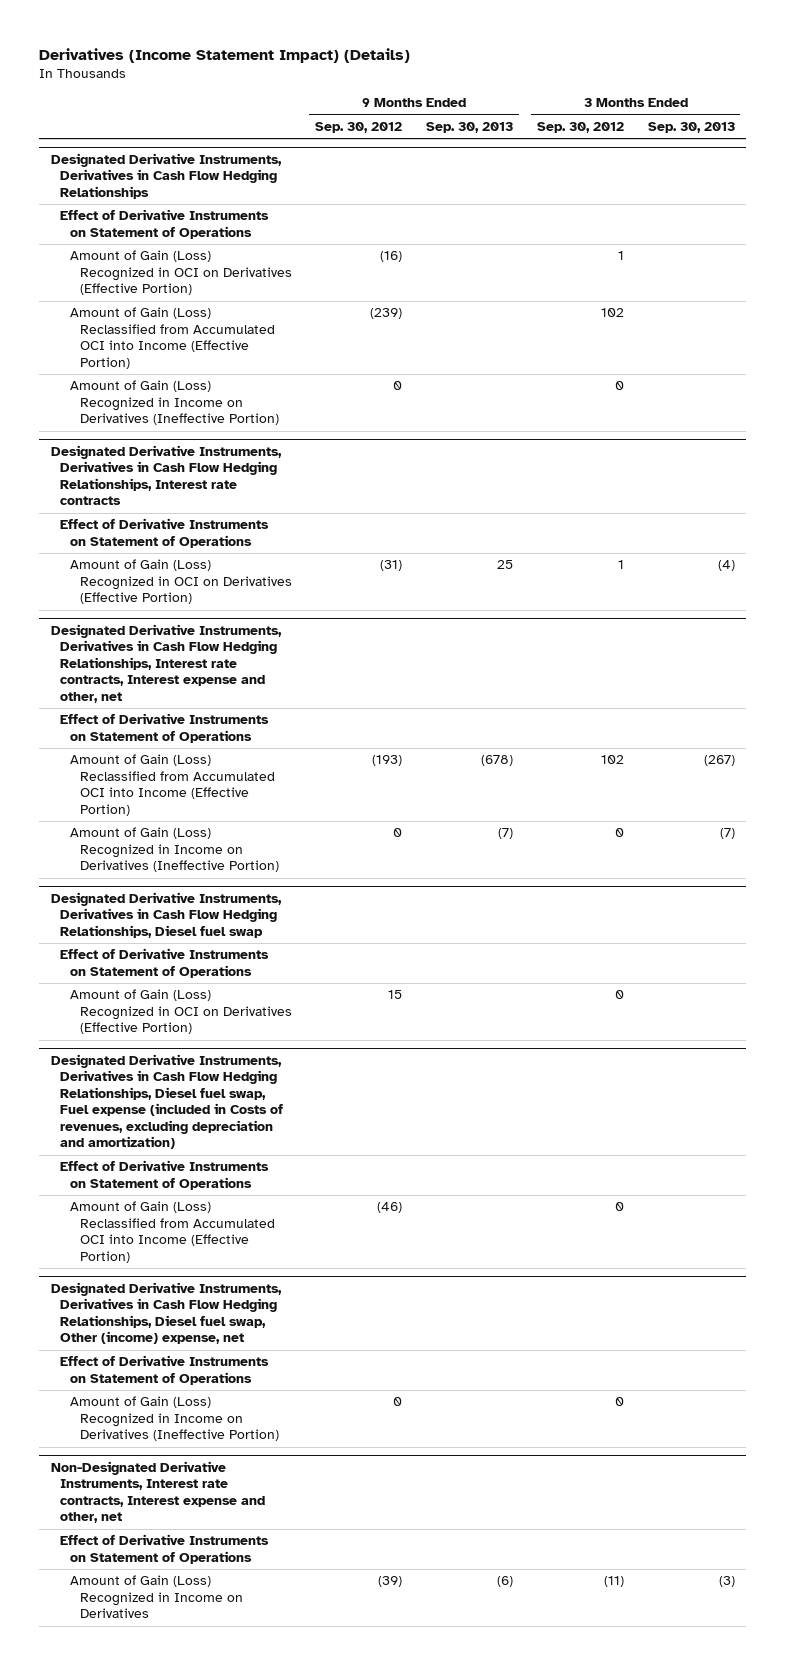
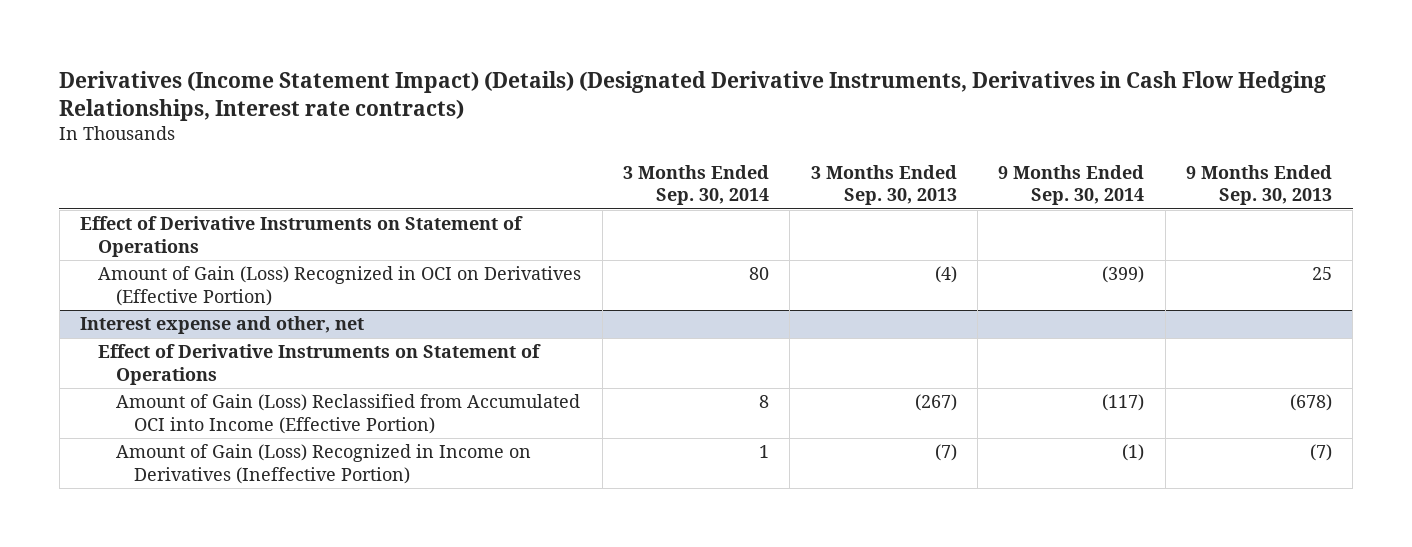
- Derivatives (Income Statement Impact) (Details)
+ Derivatives (Income Statement Impact) (Details) (Designated Derivative Instruments, Derivatives in Cash Flow Hedging Relationships, Interest rate contracts)
- | 9 Months Ended Sep. 30, 2012 | 9 Months Ended Sep. 30, 2013 | 3 Months Ended Sep. 30, 2012 | 3 Months Ended Sep. 30, 2013
+ | 3 Months Ended Sep. 30, 2014 | 3 Months Ended Sep. 30, 2013 | 9 Months Ended Sep. 30, 2014 | 9 Months Ended Sep. 30, 2013
- Designated Derivative Instruments, Derivatives in Cash Flow Hedging Relationships
- Effect of Derivative Instruments on Statement of Operations
- Amount of Gain (Loss) Recognized in OCI on Derivatives (Effective Portion) | (16) | | 1 |
- Amount of Gain (Loss) Reclassified from Accumulated OCI into Income (Effective Portion) | (239) | | 102 |
- Amount of Gain (Loss) Recognized in Income on Derivatives (Ineffective Portion) | 0 | | 0 |
- Designated Derivative Instruments, Derivatives in Cash Flow Hedging Relationships, Interest rate contracts
- Designated Derivative Instruments, Derivatives in Cash Flow Hedging Relationships, Interest rate contracts, Interest expense and other, net
+ Interest expense and other, net
- Designated Derivative Instruments, Derivatives in Cash Flow Hedging Relationships, Diesel fuel swap
- Effect of Derivative Instruments on Statement of Operations
- Amount of Gain (Loss) Recognized in OCI on Derivatives (Effective Portion) | 15 | | 0 |
- Designated Derivative Instruments, Derivatives in Cash Flow Hedging Relationships, Diesel fuel swap, Fuel expense (included in Costs of revenues, excluding depreciation and amortization)
- Effect of Derivative Instruments on Statement of Operations
- Amount of Gain (Loss) Reclassified from Accumulated OCI into Income (Effective Portion) | (46) | | 0 |
- Designated Derivative Instruments, Derivatives in Cash Flow Hedging Relationships, Diesel fuel swap, Other (income) expense, net
- Effect of Derivative Instruments on Statement of Operations
- Amount of Gain (Loss) Recognized in Income on Derivatives (Ineffective Portion) | 0 | | 0 |
- Non-Designated Derivative Instruments, Interest rate contracts, Interest expense and other, net
- Effect of Derivative Instruments on Statement of Operations
- Amount of Gain (Loss) Recognized in Income on Derivatives | (39) | (6) | (11) | (3)

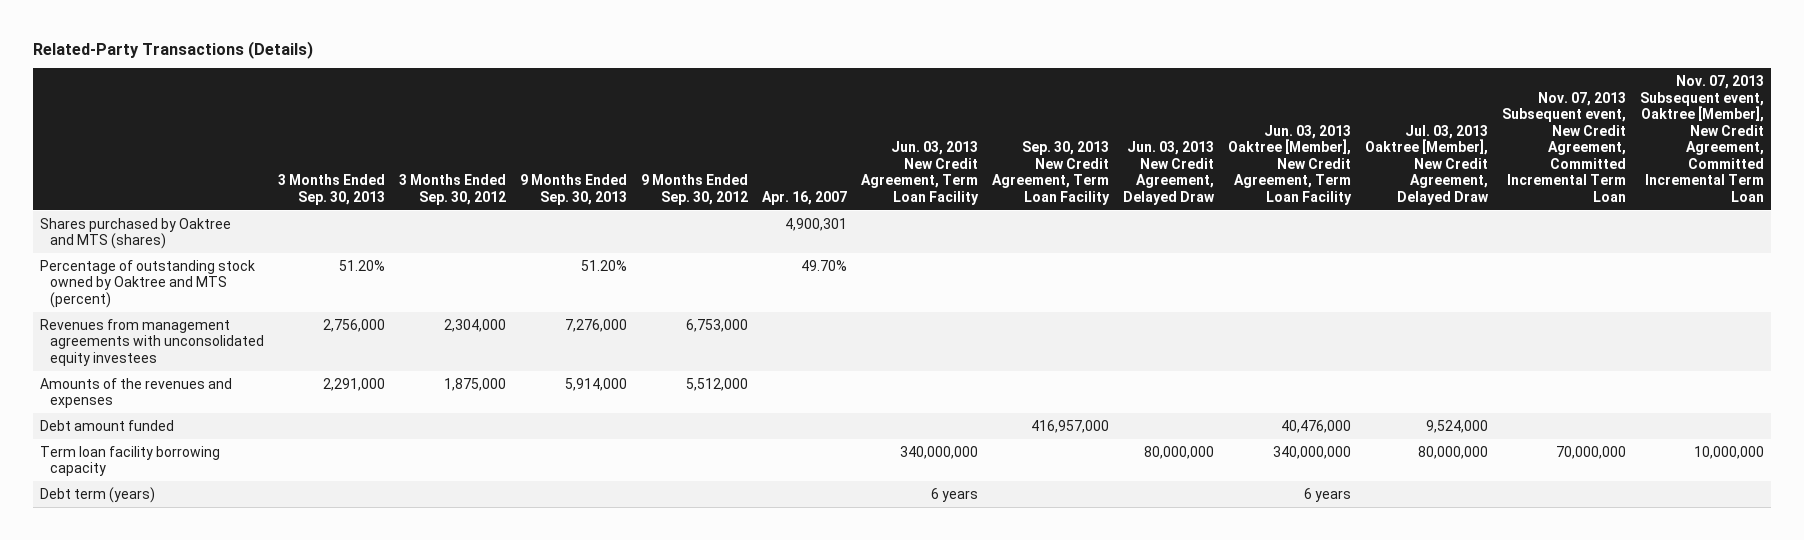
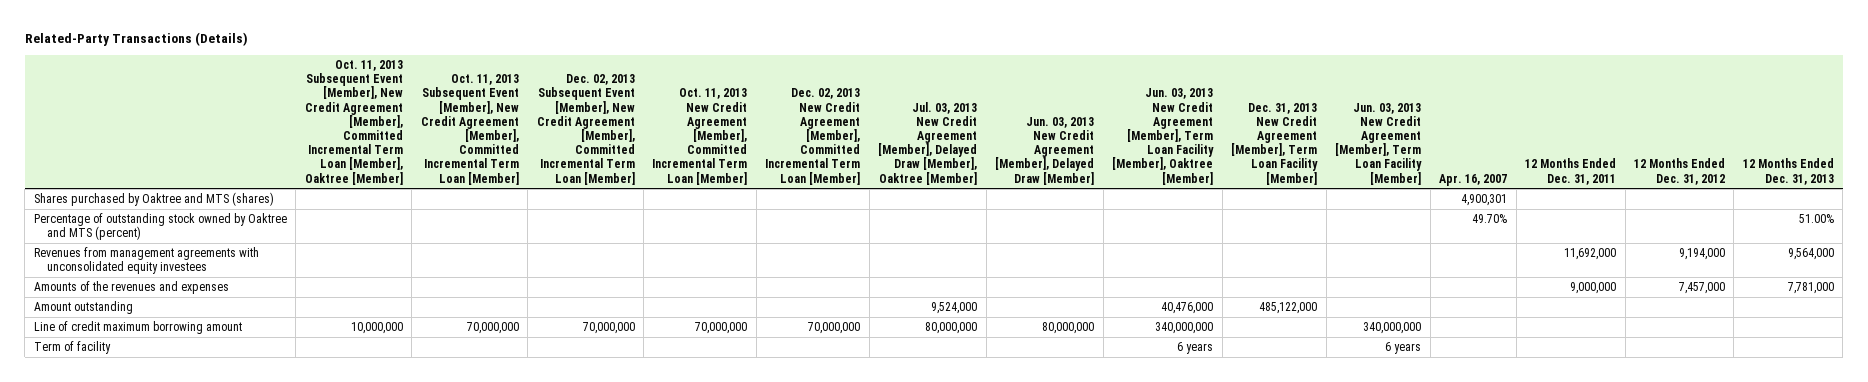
- | 3 Months Ended Sep. 30, 2013 | 3 Months Ended Sep. 30, 2012 | 9 Months Ended Sep. 30, 2013 | 9 Months Ended Sep. 30, 2012 | Apr. 16, 2007 | Jun. 03, 2013 New Credit Agreement, Term Loan Facility | Sep. 30, 2013 New Credit Agreement, Term Loan Facility | Jun. 03, 2013 New Credit Agreement, Delayed Draw | Jun. 03, 2013 Oaktree [Member], New Credit Agreement, Term Loan Facility | Jul. 03, 2013 Oaktree [Member], New Credit Agreement, Delayed Draw | Nov. 07, 2013 Subsequent event, New Credit Agreement, Committed Incremental Term Loan | Nov. 07, 2013 Subsequent event, Oaktree [Member], New Credit Agreement, Committed Incremental Term Loan
+ | Oct. 11, 2013 Subsequent Event [Member], New Credit Agreement [Member], Committed Incremental Term Loan [Member], Oaktree [Member] | Oct. 11, 2013 Subsequent Event [Member], New Credit Agreement [Member], Committed Incremental Term Loan [Member] | Dec. 02, 2013 Subsequent Event [Member], New Credit Agreement [Member], Committed Incremental Term Loan [Member] | Oct. 11, 2013 New Credit Agreement [Member], Committed Incremental Term Loan [Member] | Dec. 02, 2013 New Credit Agreement [Member], Committed Incremental Term Loan [Member] | Jul. 03, 2013 New Credit Agreement [Member], Delayed Draw [Member], Oaktree [Member] | Jun. 03, 2013 New Credit Agreement [Member], Delayed Draw [Member] | Jun. 03, 2013 New Credit Agreement [Member], Term Loan Facility [Member], Oaktree [Member] | Dec. 31, 2013 New Credit Agreement [Member], Term Loan Facility [Member] | Jun. 03, 2013 New Credit Agreement [Member], Term Loan Facility [Member] | Apr. 16, 2007 | 12 Months Ended Dec. 31, 2011 | 12 Months Ended Dec. 31, 2012 | 12 Months Ended Dec. 31, 2013
- Debt amount funded | | | | | | | 416,957,000 | | 40,476,000 | 9,524,000 | |
- Term loan facility borrowing capacity | | | | | | 340,000,000 | | 80,000,000 | 340,000,000 | 80,000,000 | 70,000,000 | 10,000,000
- Debt term (years) | | | | | | 6 years | | | 6 years | | |
+ Amount outstanding | | | | | | 9,524,000 | | 40,476,000 | 485,122,000 | | | | |
+ Line of credit maximum borrowing amount | 10,000,000 | 70,000,000 | 70,000,000 | 70,000,000 | 70,000,000 | 80,000,000 | 80,000,000 | 340,000,000 | | 340,000,000 | | | |
+ Term of facility | | | | | | | | 6 years | | 6 years | | | |

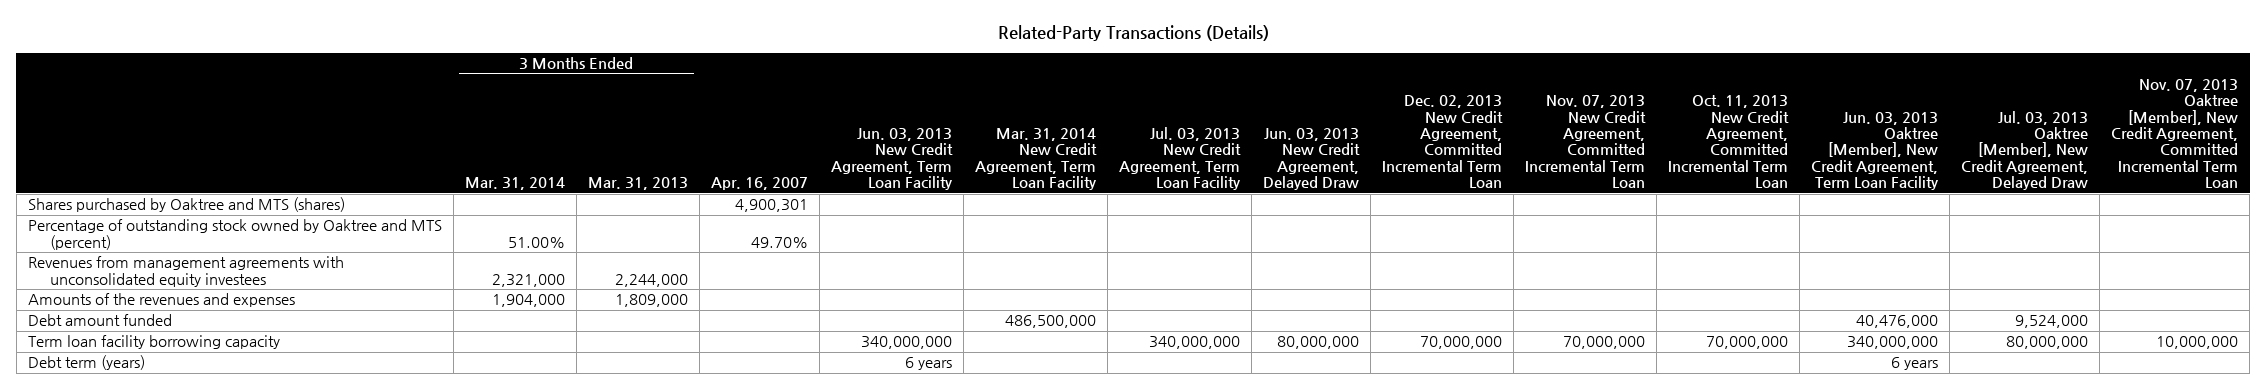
- | Oct. 11, 2013 Subsequent Event [Member], New Credit Agreement [Member], Committed Incremental Term Loan [Member], Oaktree [Member] | Oct. 11, 2013 Subsequent Event [Member], New Credit Agreement [Member], Committed Incremental Term Loan [Member] | Dec. 02, 2013 Subsequent Event [Member], New Credit Agreement [Member], Committed Incremental Term Loan [Member] | Oct. 11, 2013 New Credit Agreement [Member], Committed Incremental Term Loan [Member] | Dec. 02, 2013 New Credit Agreement [Member], Committed Incremental Term Loan [Member] | Jul. 03, 2013 New Credit Agreement [Member], Delayed Draw [Member], Oaktree [Member] | Jun. 03, 2013 New Credit Agreement [Member], Delayed Draw [Member] | Jun. 03, 2013 New Credit Agreement [Member], Term Loan Facility [Member], Oaktree [Member] | Dec. 31, 2013 New Credit Agreement [Member], Term Loan Facility [Member] | Jun. 03, 2013 New Credit Agreement [Member], Term Loan Facility [Member] | Apr. 16, 2007 | 12 Months Ended Dec. 31, 2011 | 12 Months Ended Dec. 31, 2012 | 12 Months Ended Dec. 31, 2013
+ | 3 Months Ended Mar. 31, 2014 | 3 Months Ended Mar. 31, 2013 | Apr. 16, 2007 | Jun. 03, 2013 New Credit Agreement, Term Loan Facility | Mar. 31, 2014 New Credit Agreement, Term Loan Facility | Jul. 03, 2013 New Credit Agreement, Term Loan Facility | Jun. 03, 2013 New Credit Agreement, Delayed Draw | Dec. 02, 2013 New Credit Agreement, Committed Incremental Term Loan | Nov. 07, 2013 New Credit Agreement, Committed Incremental Term Loan | Oct. 11, 2013 New Credit Agreement, Committed Incremental Term Loan | Jun. 03, 2013 Oaktree [Member], New Credit Agreement, Term Loan Facility | Jul. 03, 2013 Oaktree [Member], New Credit Agreement, Delayed Draw | Nov. 07, 2013 Oaktree [Member], New Credit Agreement, Committed Incremental Term Loan
- Amount outstanding | | | | | | 9,524,000 | | 40,476,000 | 485,122,000 | | | | |
- Line of credit maximum borrowing amount | 10,000,000 | 70,000,000 | 70,000,000 | 70,000,000 | 70,000,000 | 80,000,000 | 80,000,000 | 340,000,000 | | 340,000,000 | | | |
- Term of facility | | | | | | | | 6 years | | 6 years | | | |
+ Debt amount funded | | | | | 486,500,000 | | | | | | 40,476,000 | 9,524,000 |
+ Term loan facility borrowing capacity | | | | 340,000,000 | | 340,000,000 | 80,000,000 | 70,000,000 | 70,000,000 | 70,000,000 | 340,000,000 | 80,000,000 | 10,000,000
+ Debt term (years) | | | | 6 years | | | | | | | 6 years | |

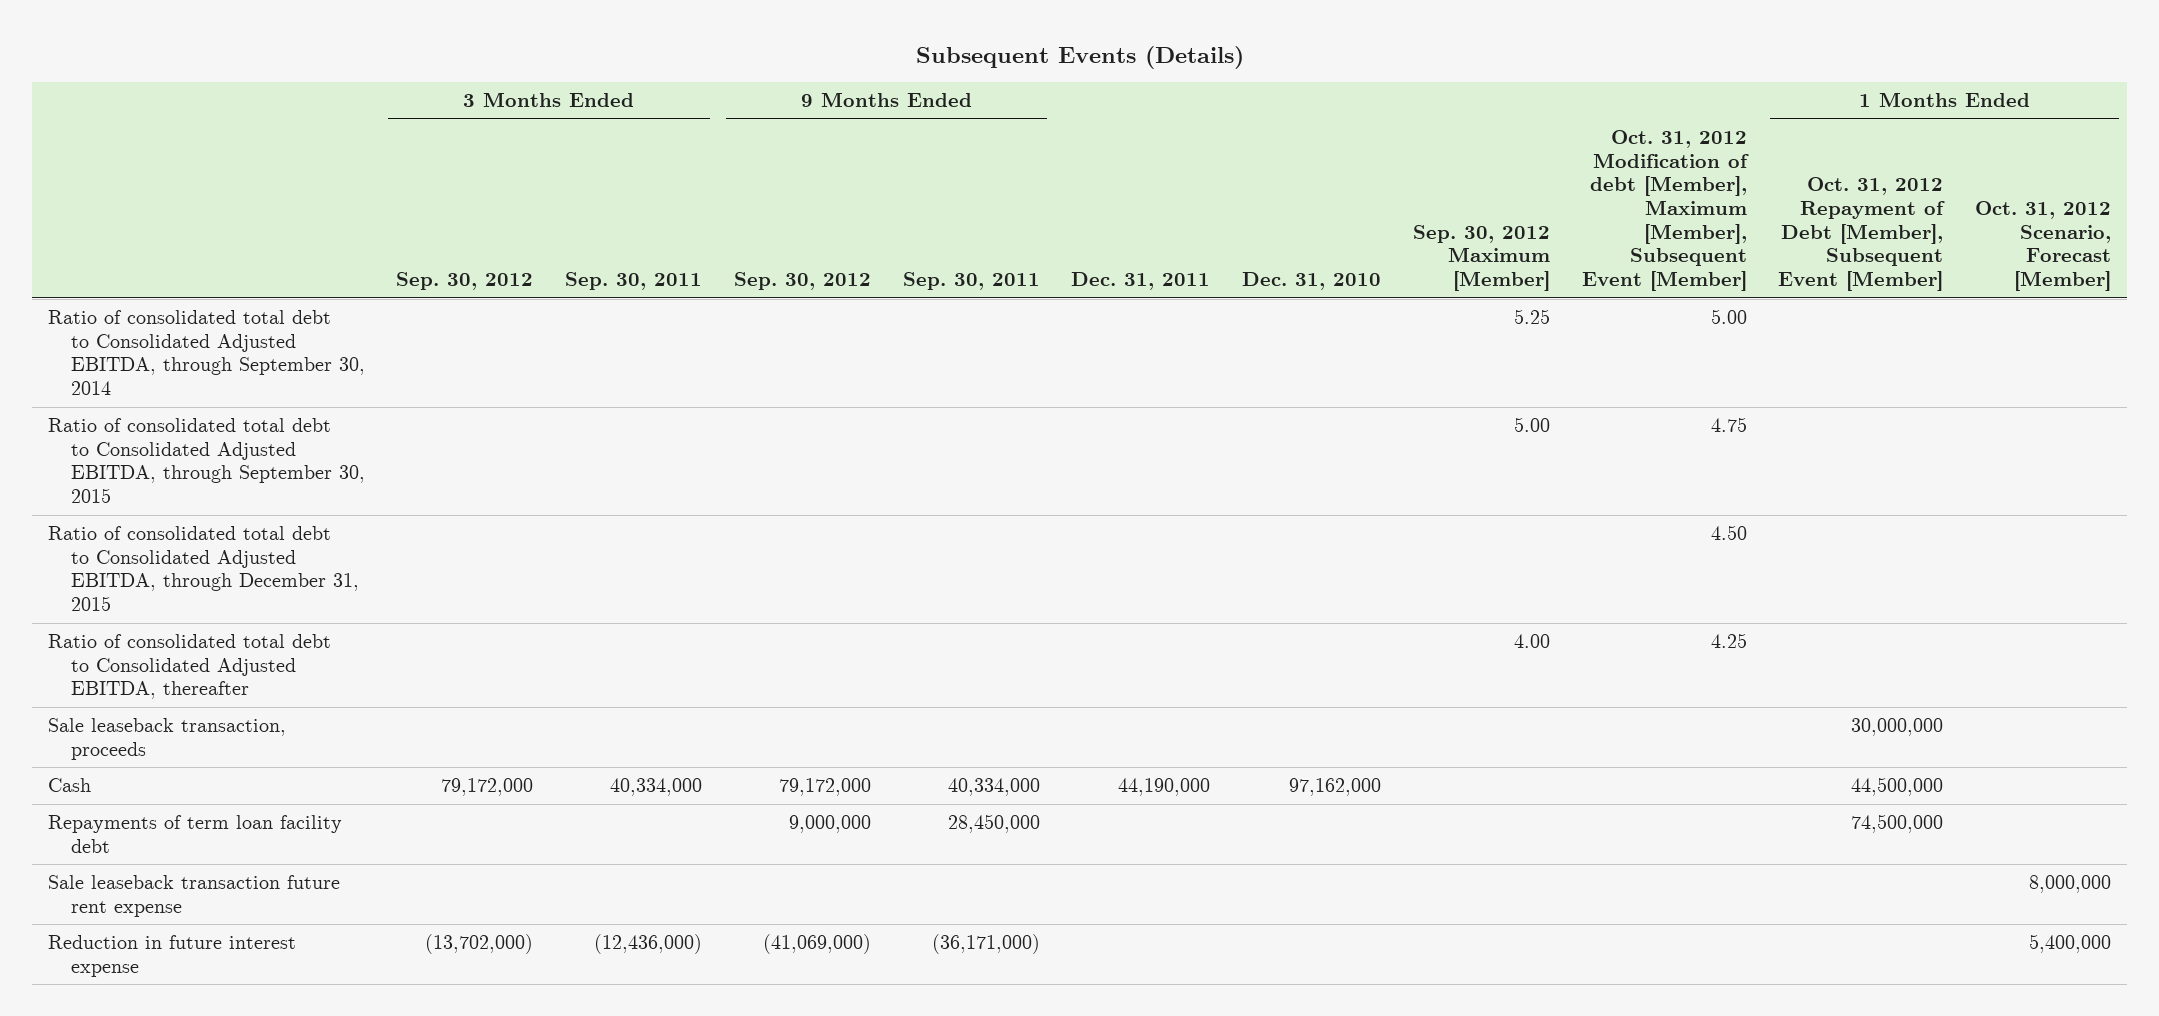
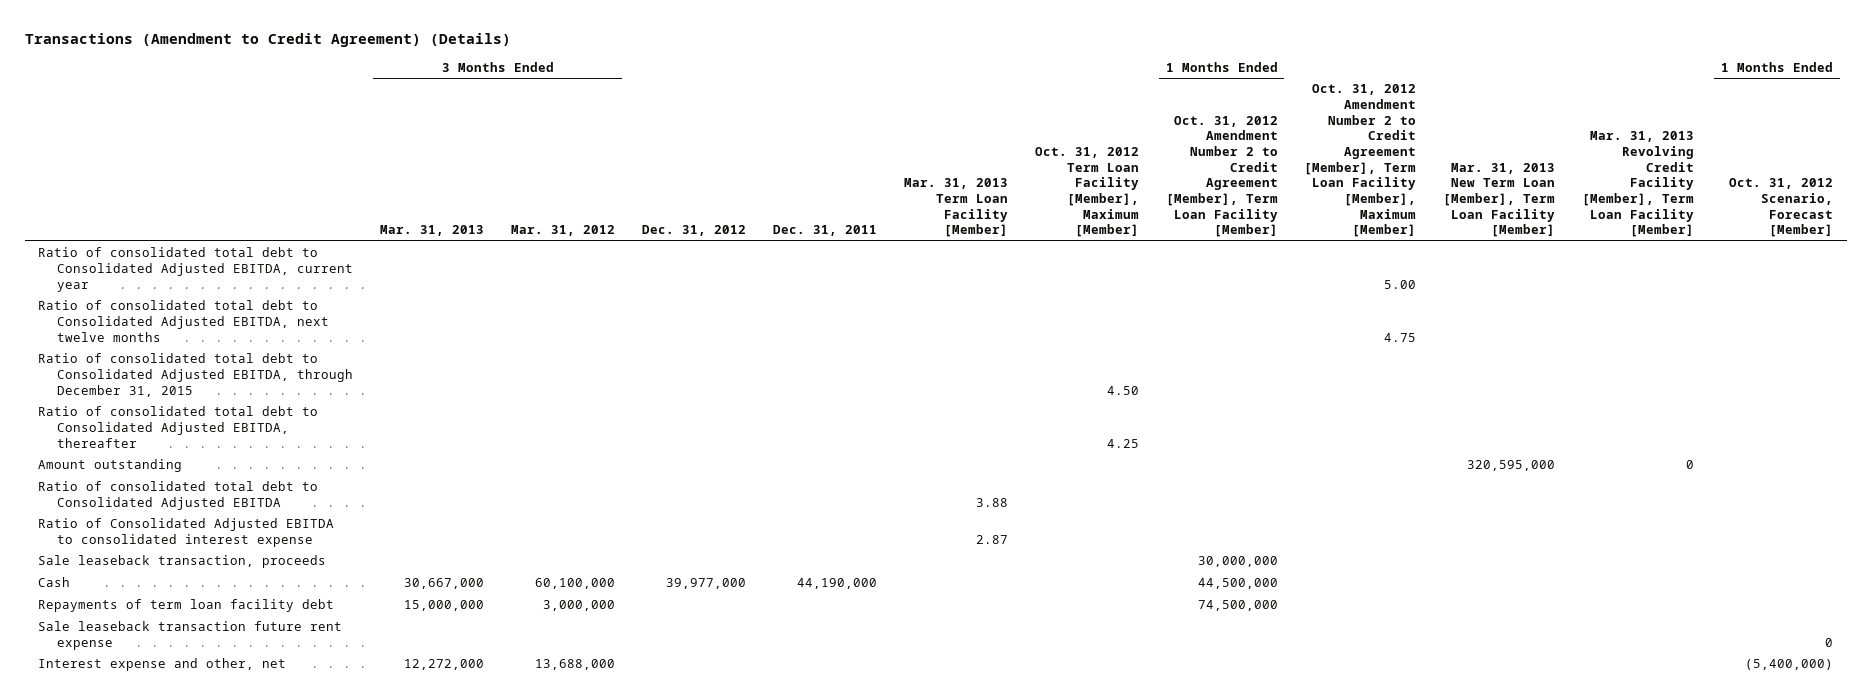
- Subsequent Events (Details)
+ Transactions (Amendment to Credit Agreement) (Details)
- | 3 Months Ended Sep. 30, 2012 | 3 Months Ended Sep. 30, 2011 | 9 Months Ended Sep. 30, 2012 | 9 Months Ended Sep. 30, 2011 | Dec. 31, 2011 | Dec. 31, 2010 | Sep. 30, 2012 Maximum [Member] | Oct. 31, 2012 Modification of debt [Member], Maximum [Member], Subsequent Event [Member] | 1 Months Ended Oct. 31, 2012 Repayment of Debt [Member], Subsequent Event [Member] | 1 Months Ended Oct. 31, 2012 Scenario, Forecast [Member]
+ | 3 Months Ended Mar. 31, 2013 | 3 Months Ended Mar. 31, 2012 | Dec. 31, 2012 | Dec. 31, 2011 | Mar. 31, 2013 Term Loan Facility [Member] | Oct. 31, 2012 Term Loan Facility [Member], Maximum [Member] | 1 Months Ended Oct. 31, 2012 Amendment Number 2 to Credit Agreement [Member], Term Loan Facility [Member] | Oct. 31, 2012 Amendment Number 2 to Credit Agreement [Member], Term Loan Facility [Member], Maximum [Member] | Mar. 31, 2013 New Term Loan [Member], Term Loan Facility [Member] | Mar. 31, 2013 Revolving Credit Facility [Member], Term Loan Facility [Member] | 1 Months Ended Oct. 31, 2012 Scenario, Forecast [Member]
- Ratio of consolidated total debt to Consolidated Adjusted EBITDA, through September 30, 2014 | | | | | | | 5.25 | 5.00 | |
- Ratio of consolidated total debt to Consolidated Adjusted EBITDA, through September 30, 2015 | | | | | | | 5.00 | 4.75 | |
+ Ratio of consolidated total debt to Consolidated Adjusted EBITDA, current year | | | | | | | | 5.00 | | |
+ Ratio of consolidated total debt to Consolidated Adjusted EBITDA, next twelve months | | | | | | | | 4.75 | | |
+ Amount outstanding | | | | | | | | | 320,595,000 | 0 |
+ Ratio of consolidated total debt to Consolidated Adjusted EBITDA | | | | | 3.88 | | | | | |
+ Ratio of Consolidated Adjusted EBITDA to consolidated interest expense | | | | | 2.87 | | | | | |
- Sale leaseback transaction future rent expense | | | | | | | | | | 8,000,000
- Reduction in future interest expense | (13,702,000) | (12,436,000) | (41,069,000) | (36,171,000) | | | | | | 5,400,000
+ Sale leaseback transaction future rent expense | | | | | | | | | | | 0
+ Interest expense and other, net | 12,272,000 | 13,688,000 | | | | | | | | | (5,400,000)

